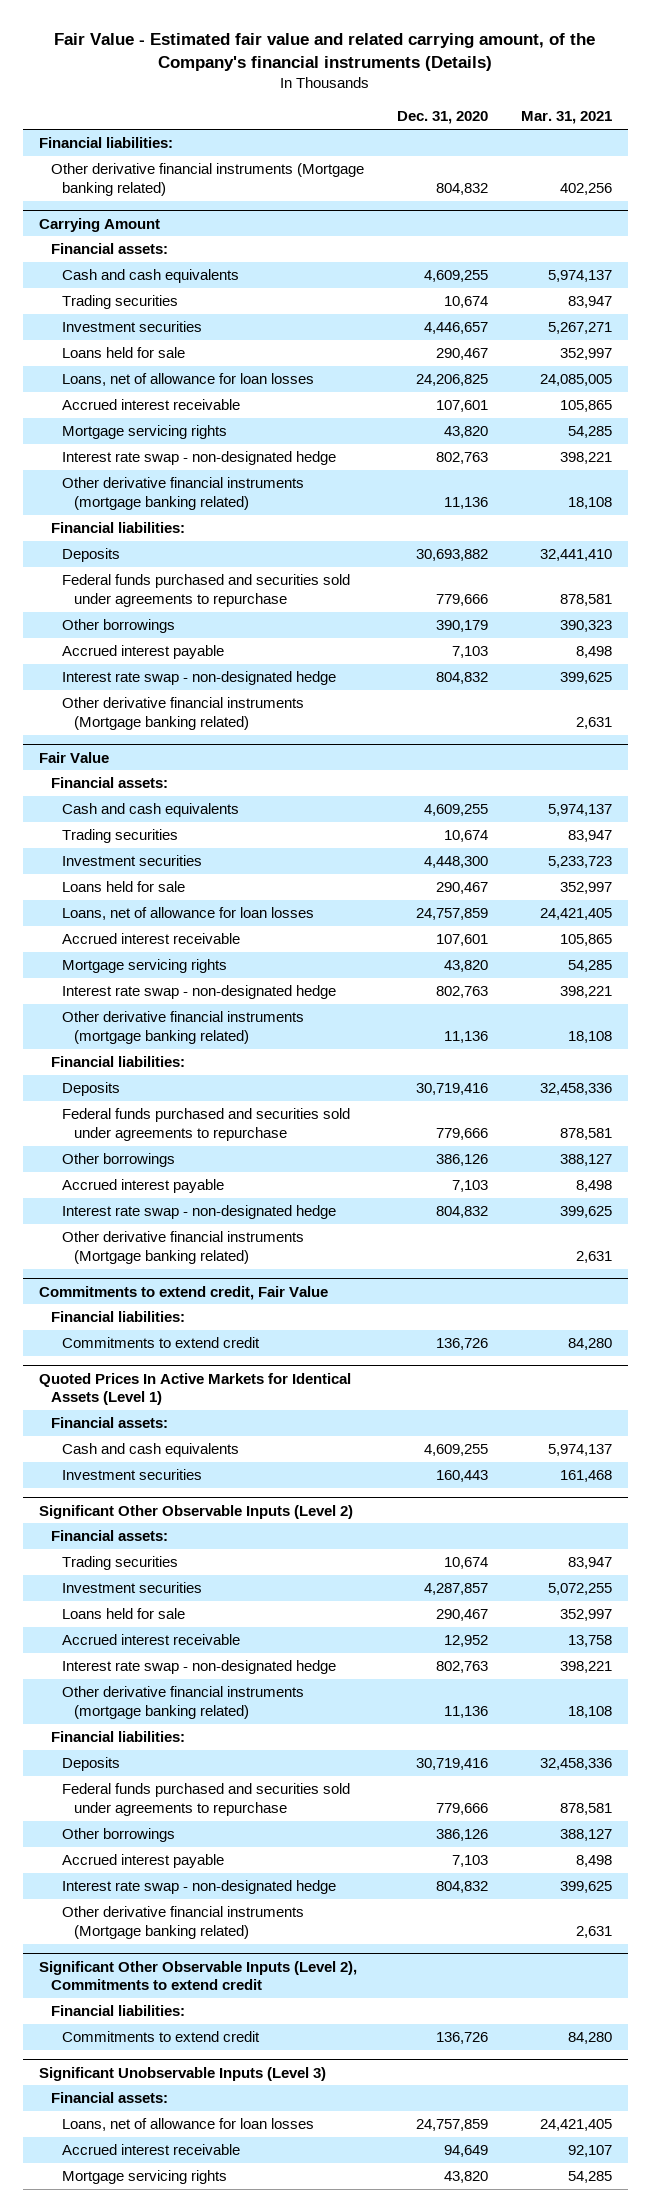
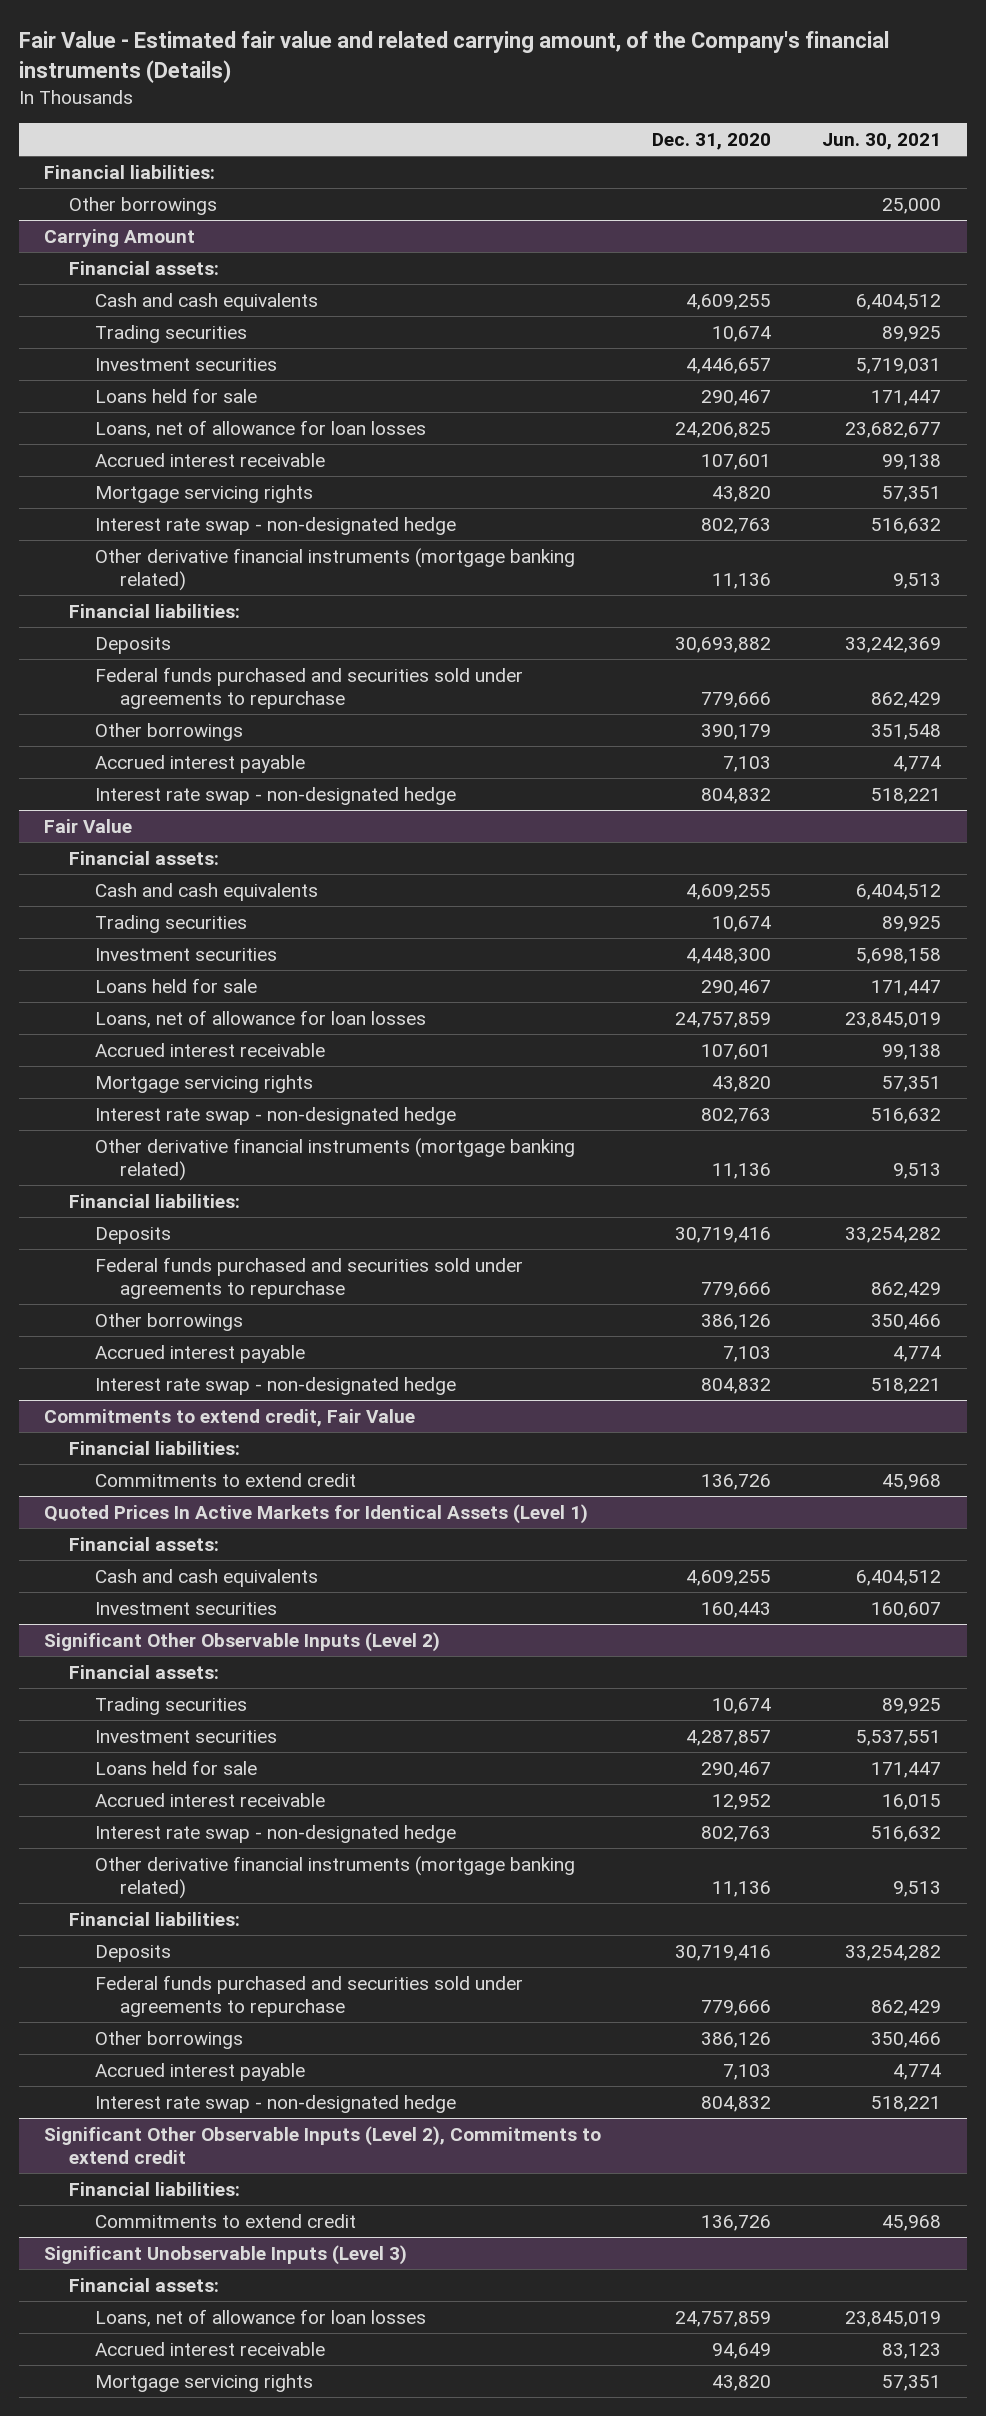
- | Dec. 31, 2020 | Mar. 31, 2021
+ | Dec. 31, 2020 | Jun. 30, 2021
- Other derivative financial instruments (Mortgage banking related) | 804,832 | 402,256
+ Other borrowings | | 25,000
@ Carrying Amount
- Other derivative financial instruments (Mortgage banking related) | | 2,631
@ Fair Value
- Other derivative financial instruments (Mortgage banking related) | | 2,631
@ Significant Other Observable Inputs (Level 2)
- Other derivative financial instruments (Mortgage banking related) | | 2,631

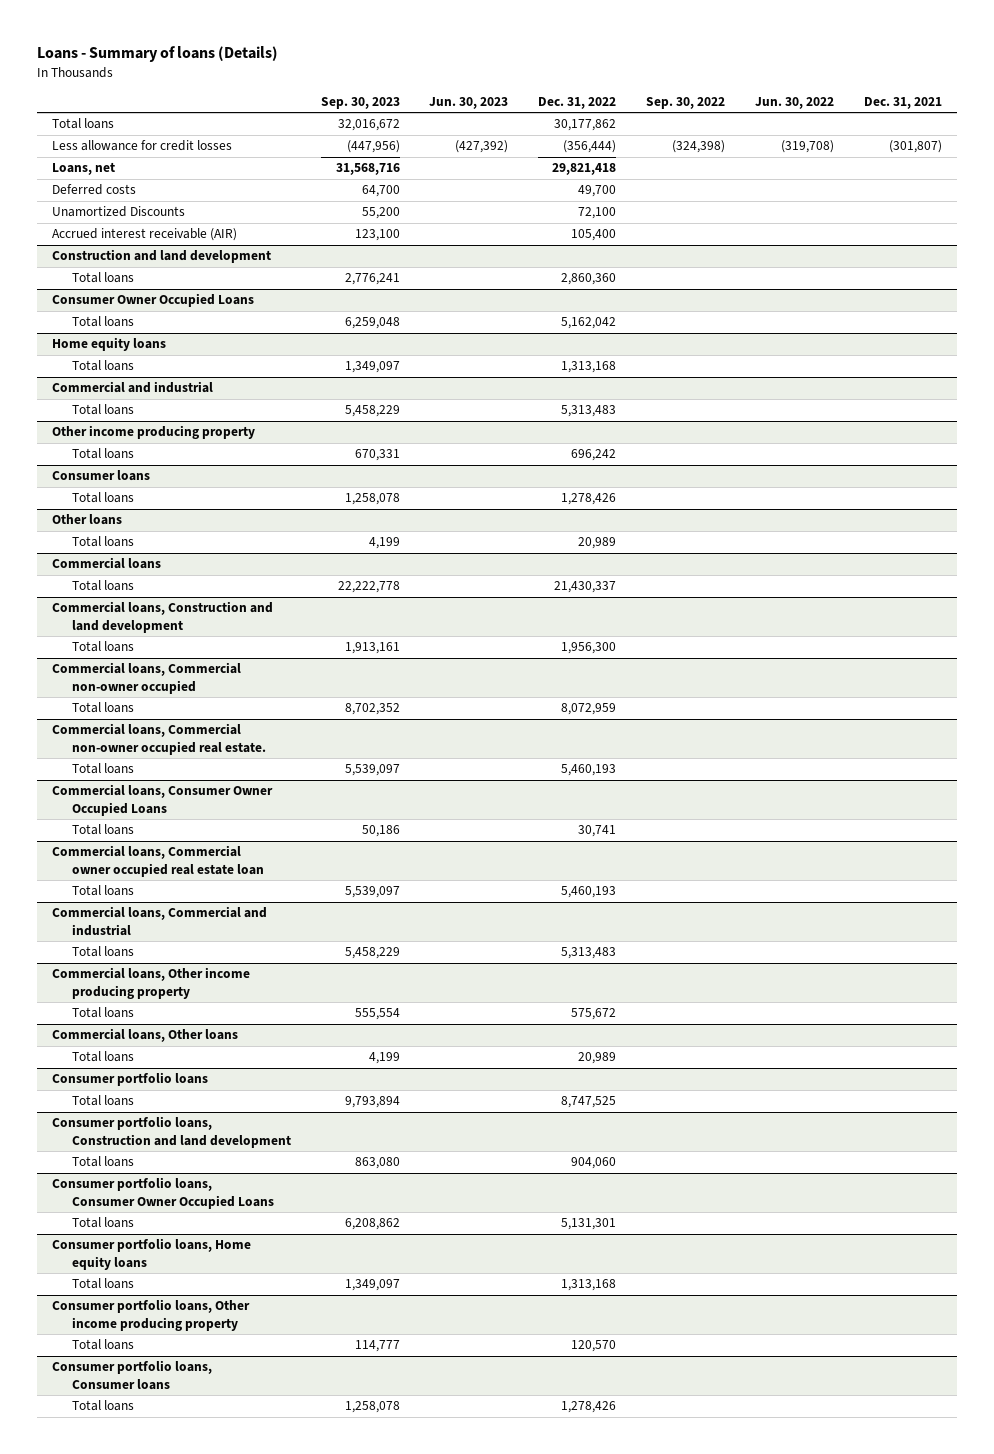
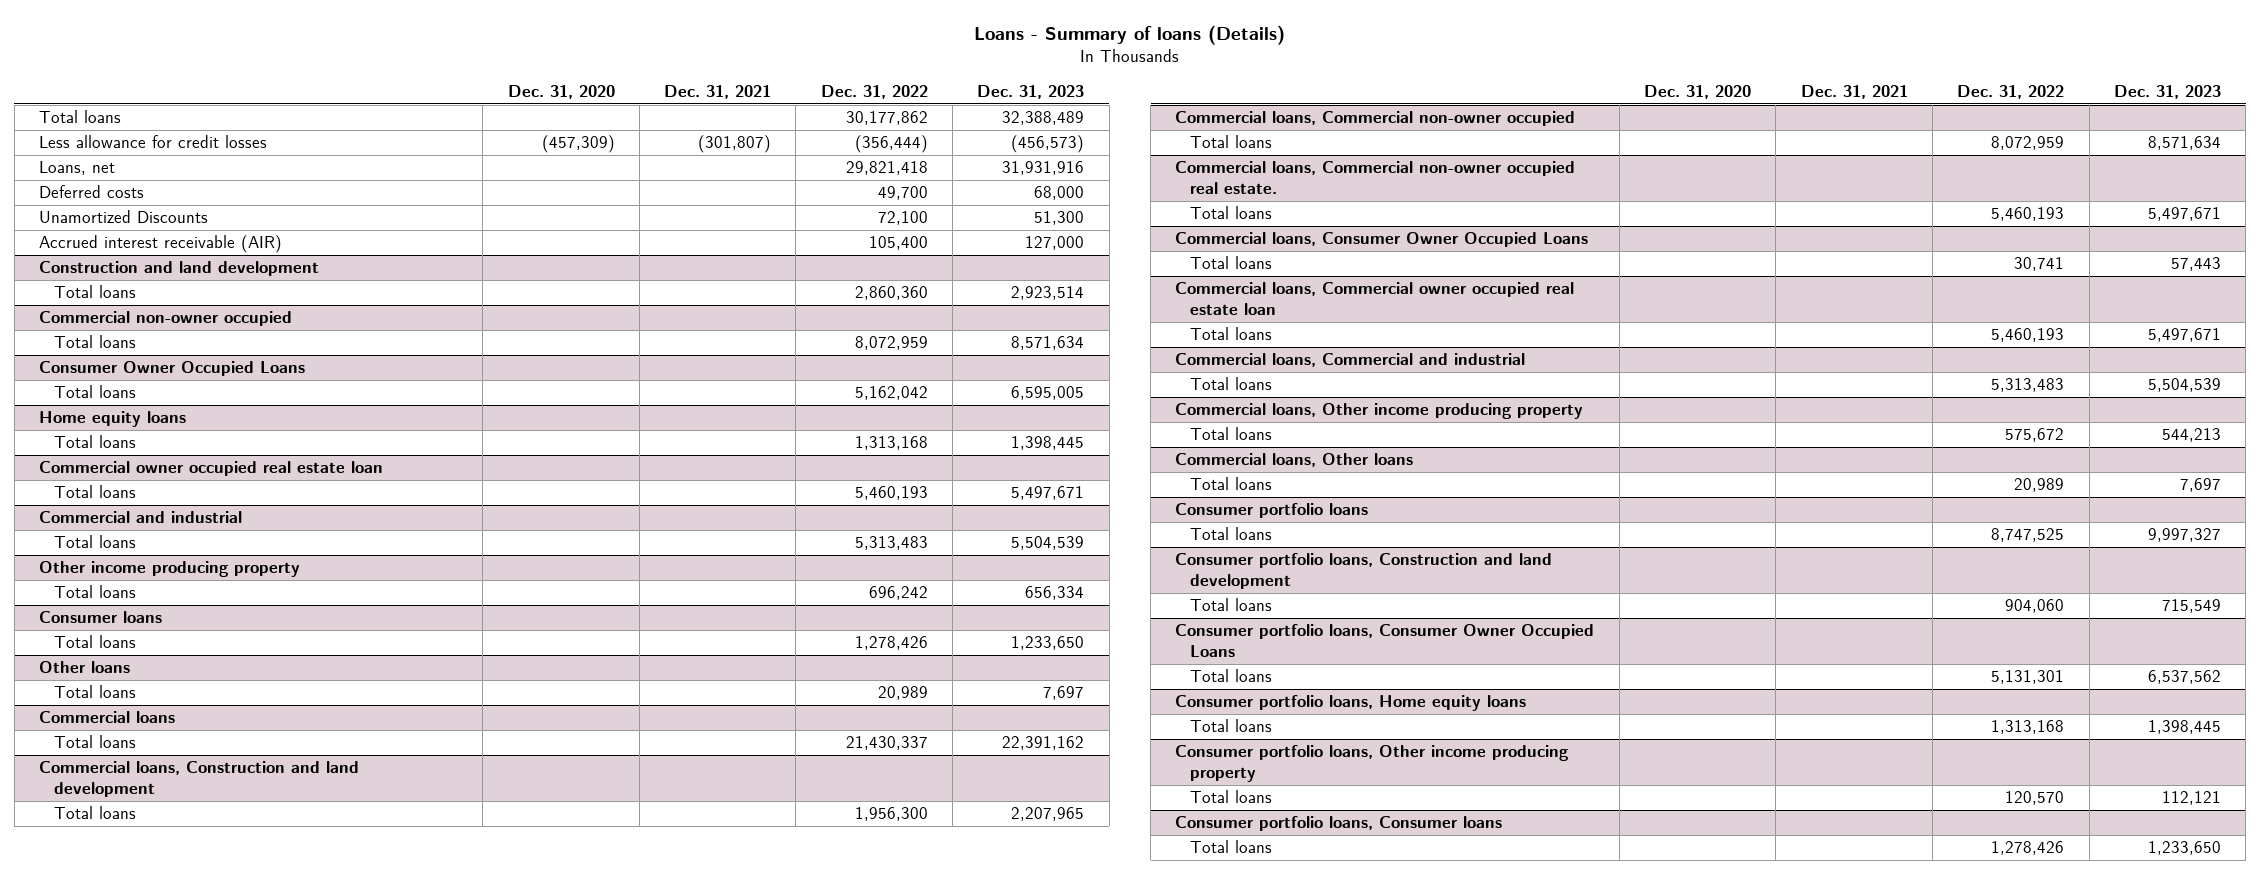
- | Sep. 30, 2023 | Jun. 30, 2023 | Dec. 31, 2022 | Sep. 30, 2022 | Jun. 30, 2022 | Dec. 31, 2021
+ | Dec. 31, 2020 | Dec. 31, 2021 | Dec. 31, 2022 | Dec. 31, 2023
+ Commercial non-owner occupied
+ Total loans | | | 8,072,959 | 8,571,634
+ Commercial owner occupied real estate loan
+ Total loans | | | 5,460,193 | 5,497,671

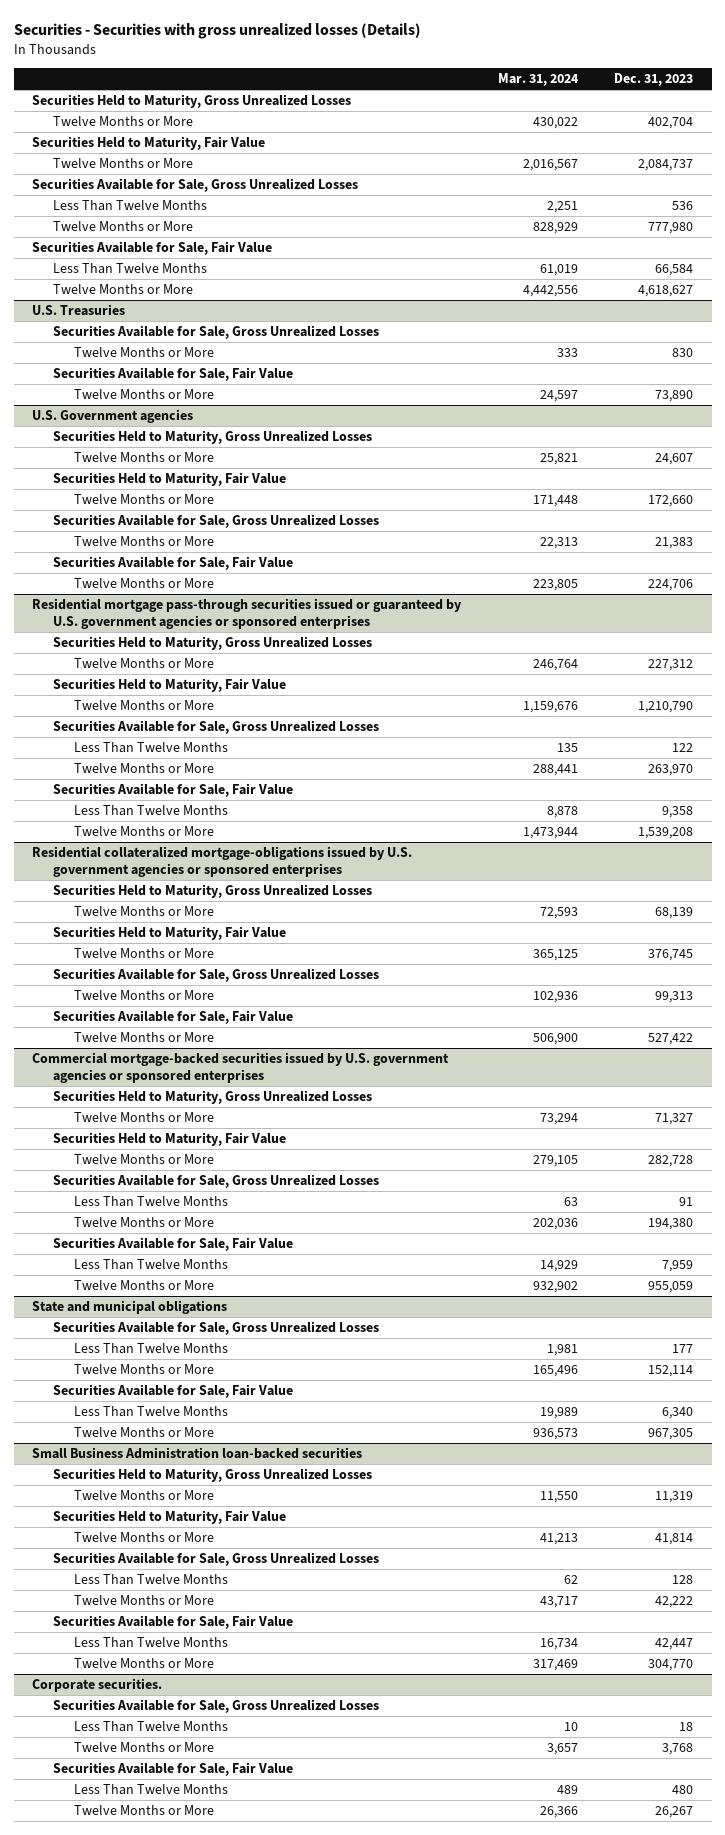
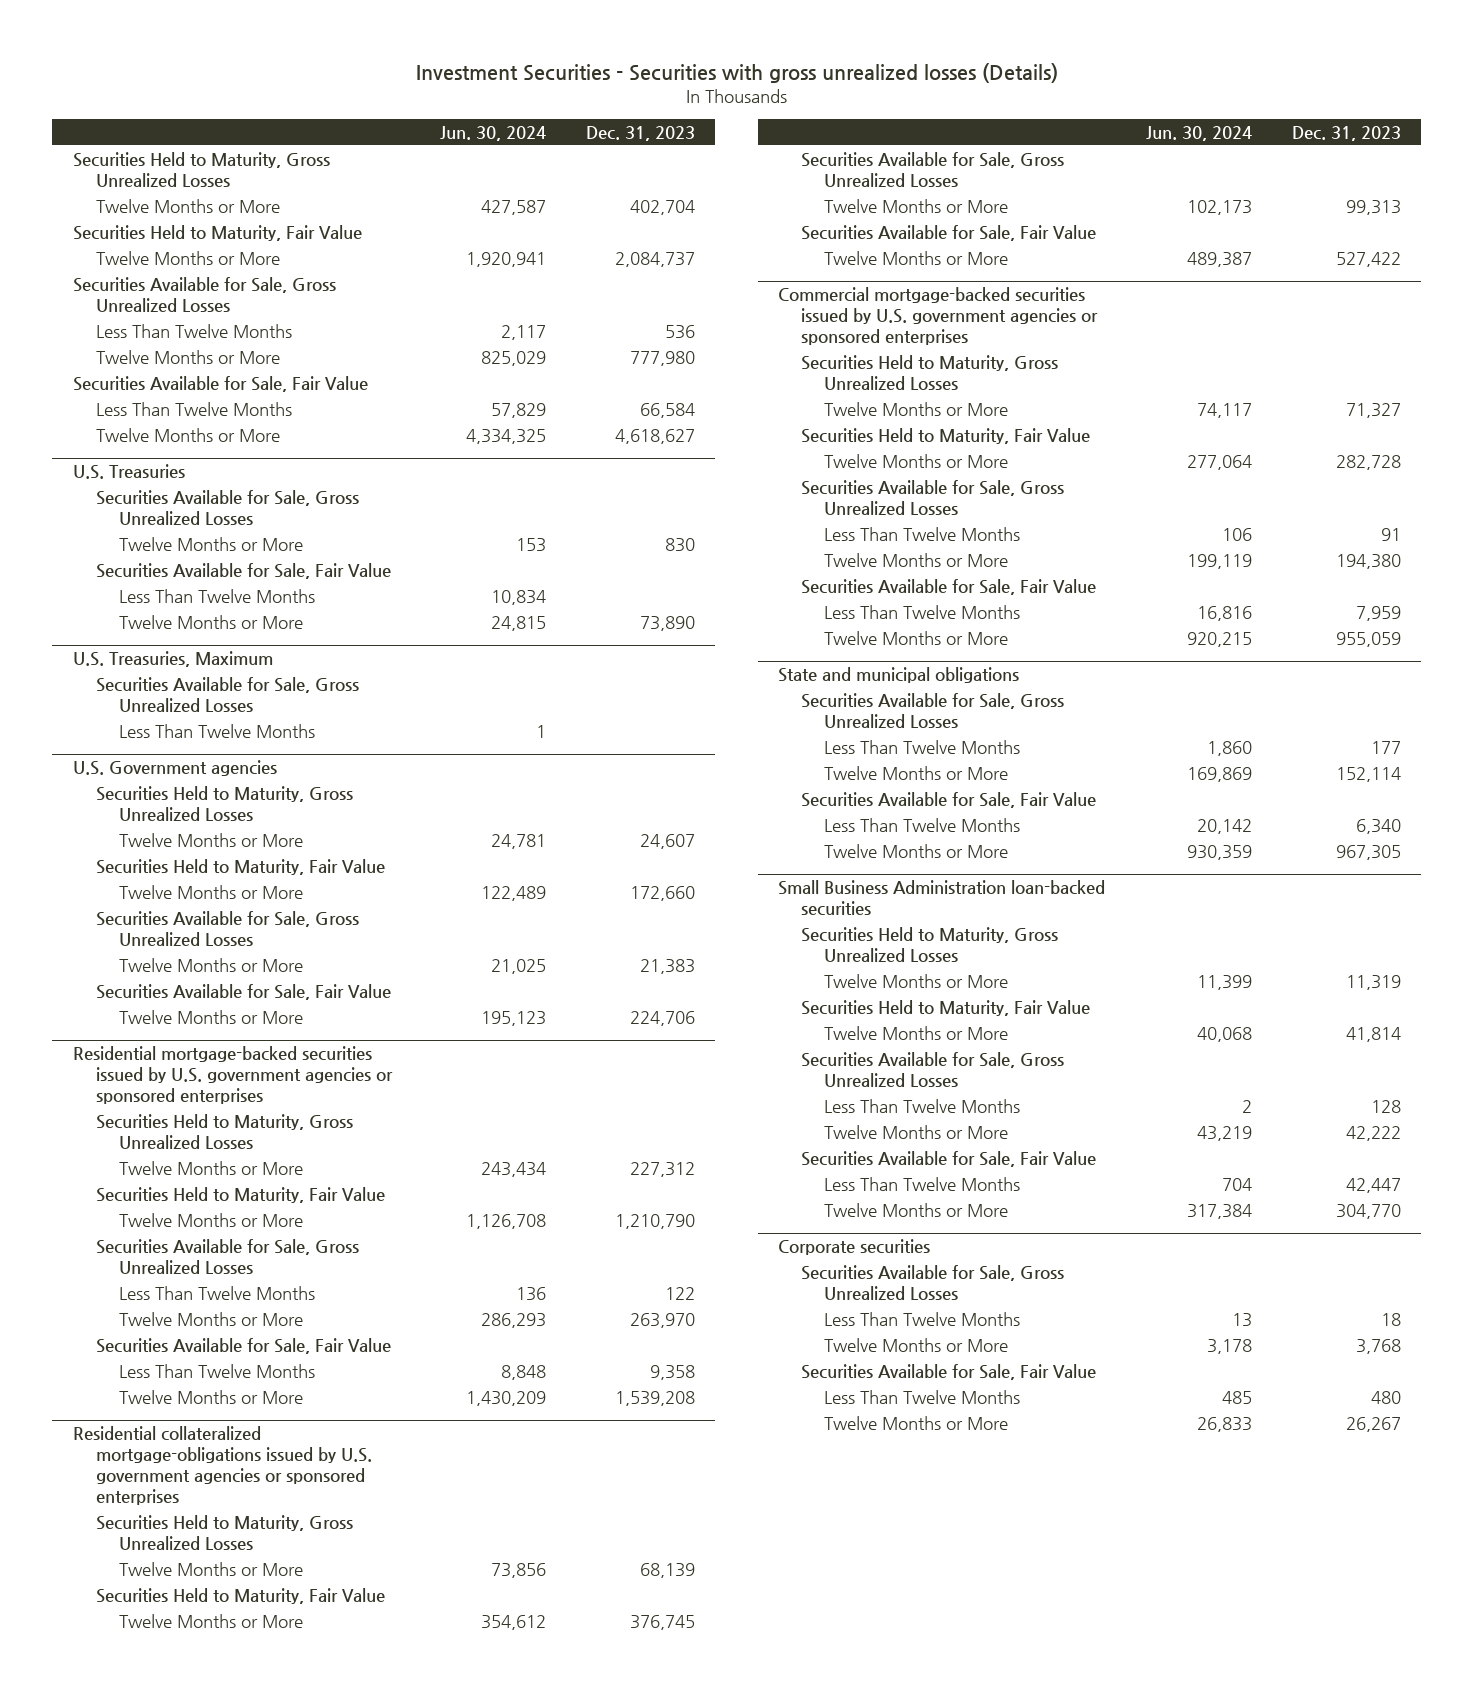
- Securities - Securities with gross unrealized losses (Details)
+ Investment Securities - Securities with gross unrealized losses (Details)
- | Mar. 31, 2024 | Dec. 31, 2023
+ | Jun. 30, 2024 | Dec. 31, 2023
@ U.S. Treasuries
+ Less Than Twelve Months | 10,834 |
+ U.S. Treasuries, Maximum
+ Securities Available for Sale, Gross Unrealized Losses
+ Less Than Twelve Months | 1 |
- Residential mortgage pass-through securities issued or guaranteed by U.S. government agencies or sponsored enterprises
+ Residential mortgage-backed securities issued by U.S. government agencies or sponsored enterprises
- Corporate securities.
+ Corporate securities

